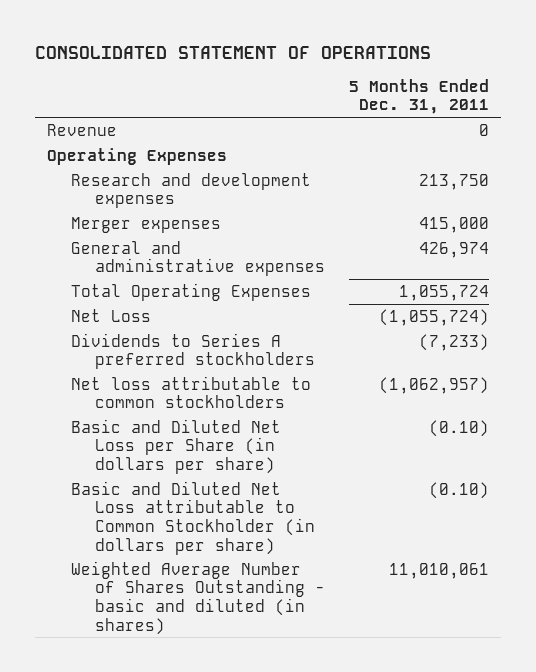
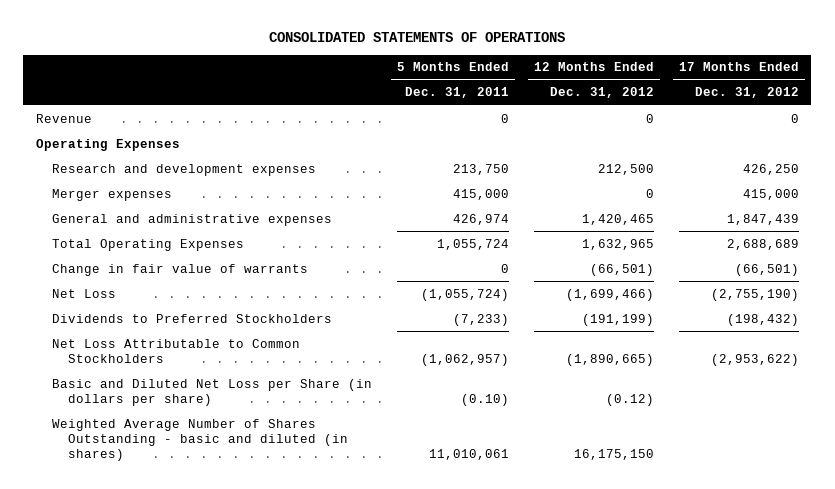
- CONSOLIDATED STATEMENT OF OPERATIONS
+ CONSOLIDATED STATEMENTS OF OPERATIONS
- | 5 Months Ended Dec. 31, 2011
+ | 5 Months Ended Dec. 31, 2011 | 12 Months Ended Dec. 31, 2012 | 17 Months Ended Dec. 31, 2012
+ Change in fair value of warrants | 0 | (66,501) | (66,501)
- Dividends to Series A preferred stockholders | (7,233)
- Net loss attributable to common stockholders | (1,062,957)
+ Dividends to Preferred Stockholders | (7,233) | (191,199) | (198,432)
+ Net Loss Attributable to Common Stockholders | (1,062,957) | (1,890,665) | (2,953,622)
- Basic and Diluted Net Loss attributable to Common Stockholder (in dollars per share) | (0.10)

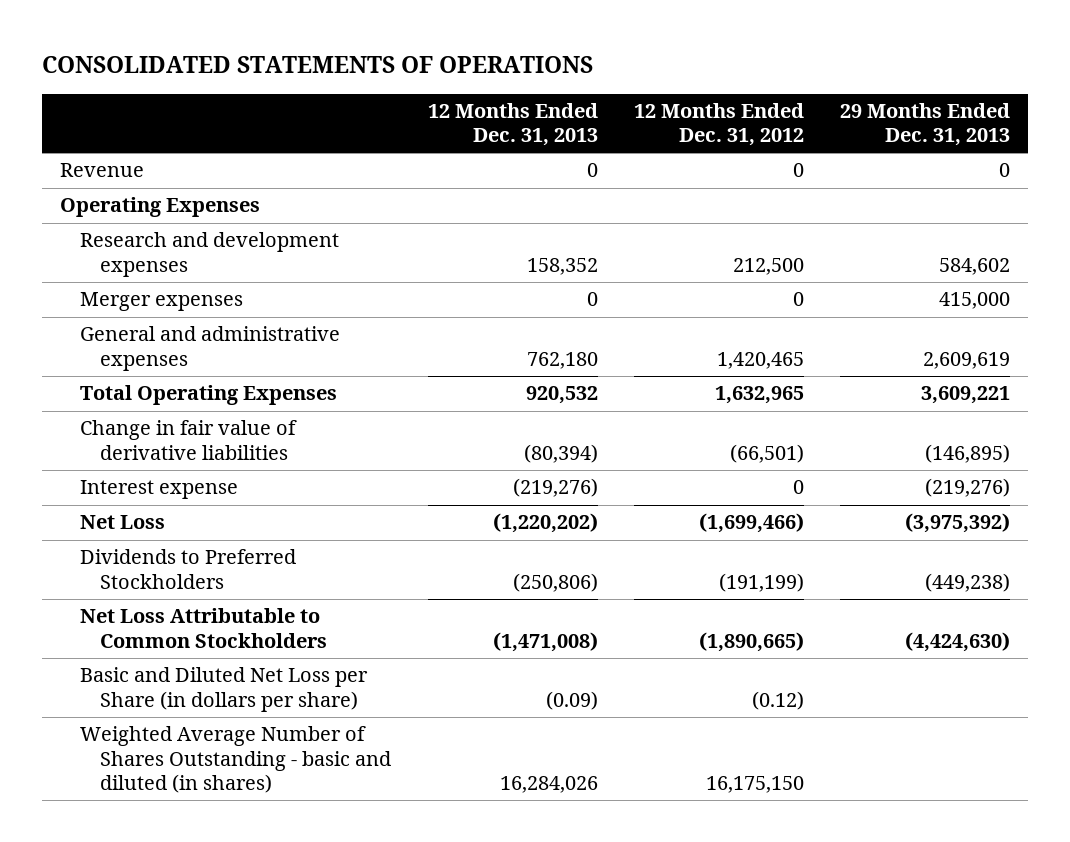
- | 5 Months Ended Dec. 31, 2011 | 12 Months Ended Dec. 31, 2012 | 17 Months Ended Dec. 31, 2012
+ | 12 Months Ended Dec. 31, 2013 | 12 Months Ended Dec. 31, 2012 | 29 Months Ended Dec. 31, 2013
- Change in fair value of warrants | 0 | (66,501) | (66,501)
+ Change in fair value of derivative liabilities | (80,394) | (66,501) | (146,895)
+ Interest expense | (219,276) | 0 | (219,276)

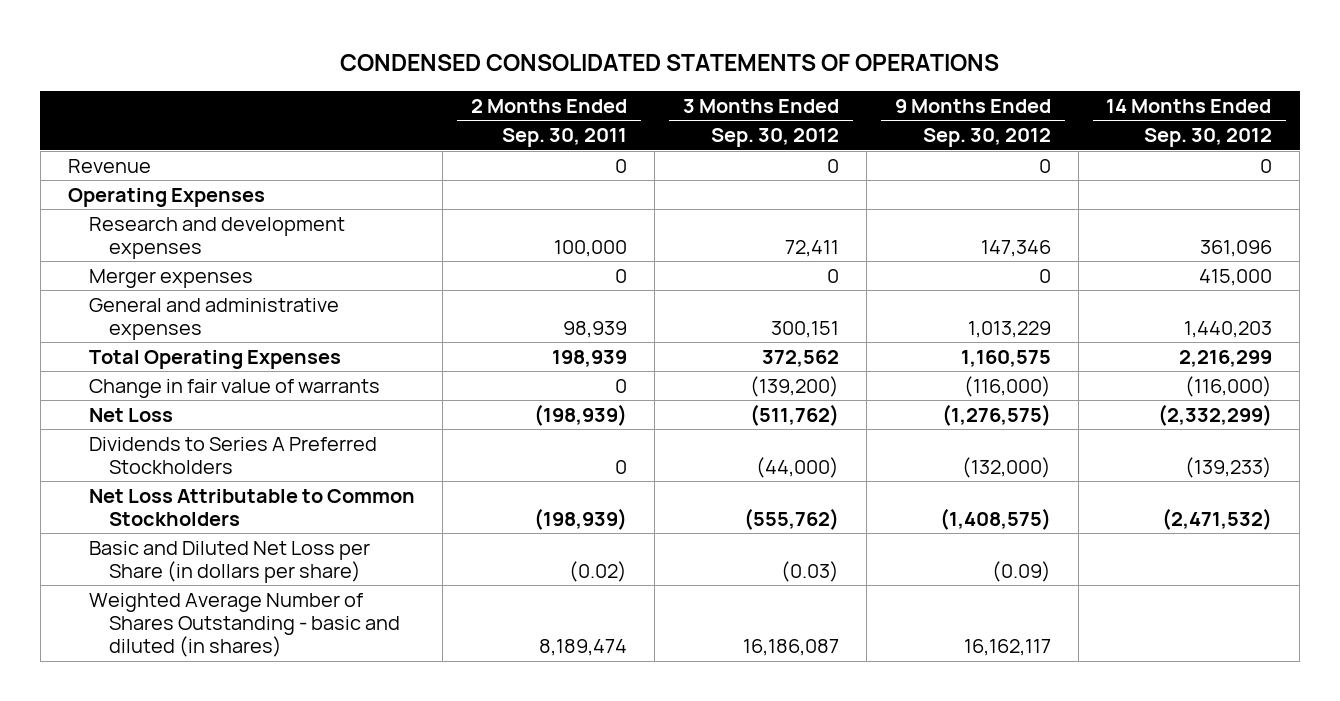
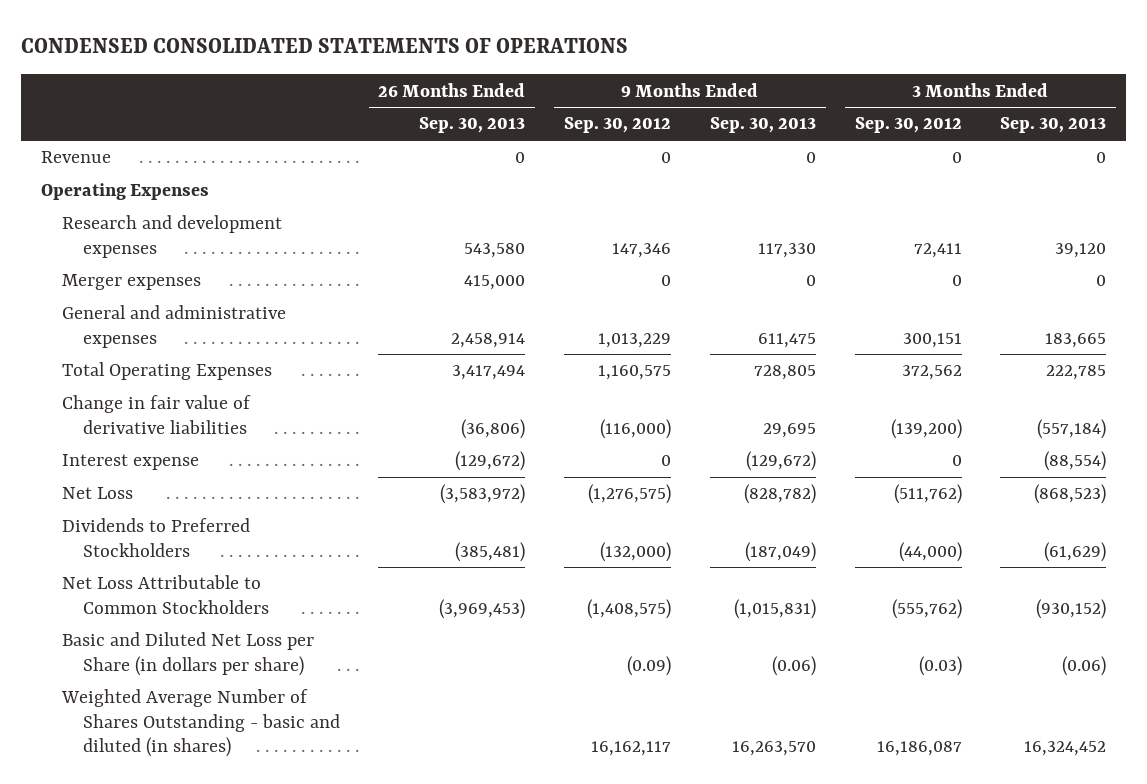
- | 2 Months Ended Sep. 30, 2011 | 3 Months Ended Sep. 30, 2012 | 9 Months Ended Sep. 30, 2012 | 14 Months Ended Sep. 30, 2012
+ | 26 Months Ended Sep. 30, 2013 | 9 Months Ended Sep. 30, 2012 | 9 Months Ended Sep. 30, 2013 | 3 Months Ended Sep. 30, 2012 | 3 Months Ended Sep. 30, 2013
- Change in fair value of warrants | 0 | (139,200) | (116,000) | (116,000)
+ Change in fair value of derivative liabilities | (36,806) | (116,000) | 29,695 | (139,200) | (557,184)
+ Interest expense | (129,672) | 0 | (129,672) | 0 | (88,554)
- Dividends to Series A Preferred Stockholders | 0 | (44,000) | (132,000) | (139,233)
+ Dividends to Preferred Stockholders | (385,481) | (132,000) | (187,049) | (44,000) | (61,629)

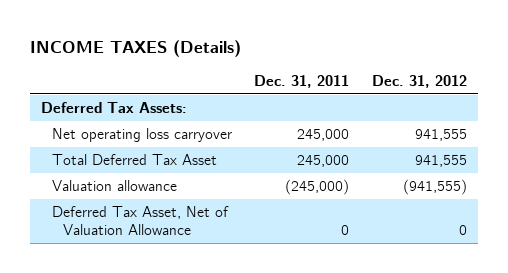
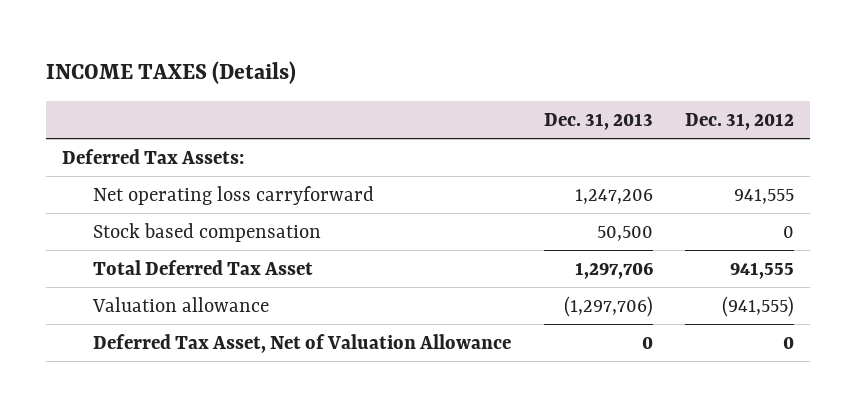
- | Dec. 31, 2011 | Dec. 31, 2012
+ | Dec. 31, 2013 | Dec. 31, 2012
- Net operating loss carryover | 245,000 | 941,555
+ Net operating loss carryforward | 1,247,206 | 941,555
+ Stock based compensation | 50,500 | 0

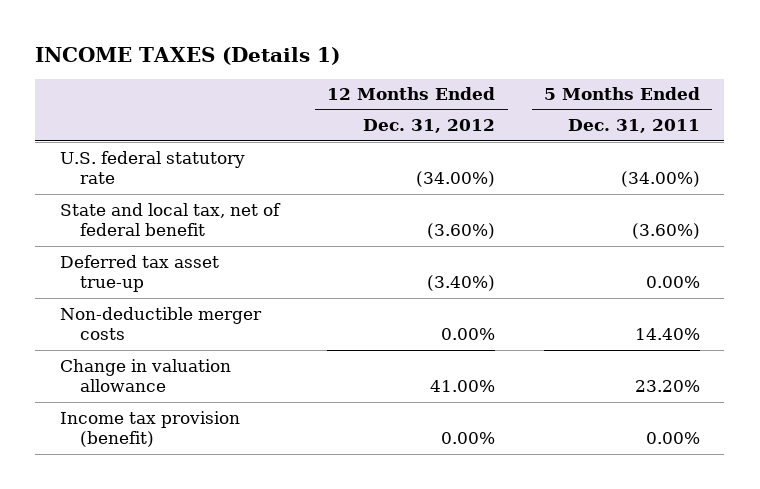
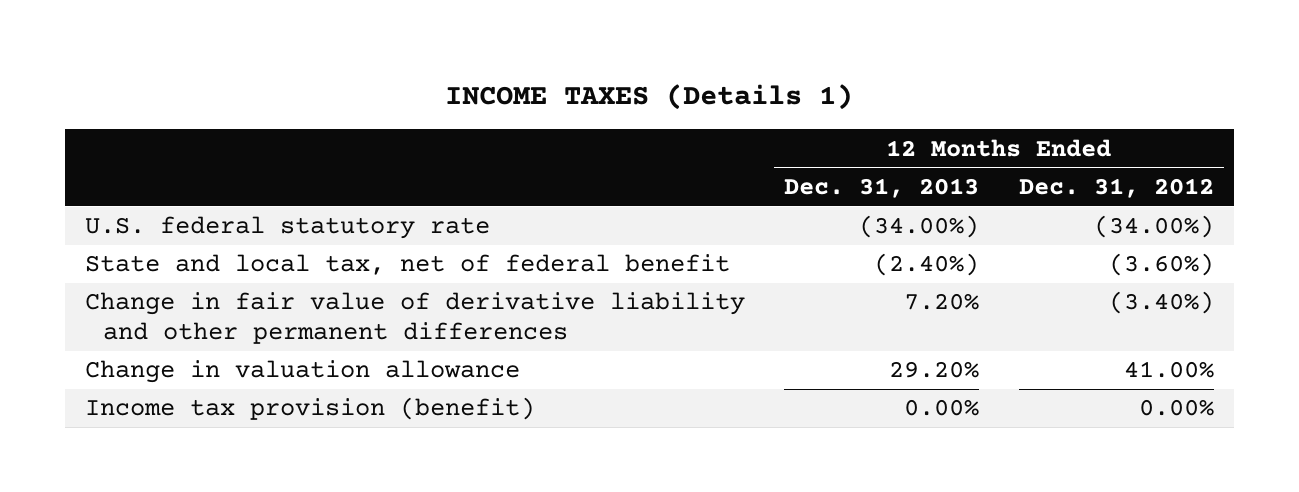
- | 12 Months Ended Dec. 31, 2012 | 5 Months Ended Dec. 31, 2011
+ | 12 Months Ended Dec. 31, 2013 | 12 Months Ended Dec. 31, 2012
- Deferred tax asset true-up | (3.40%) | 0.00%
- Non-deductible merger costs | 0.00% | 14.40%
+ Change in fair value of derivative liability and other permanent differences | 7.20% | (3.40%)

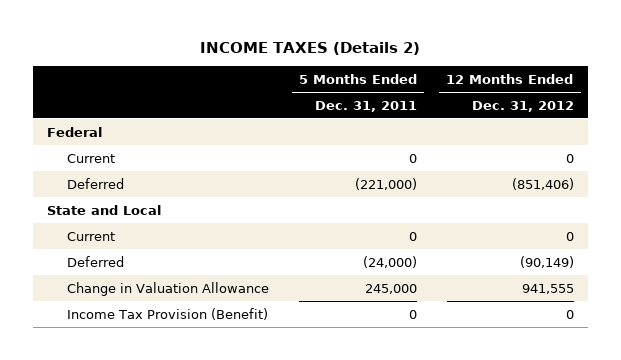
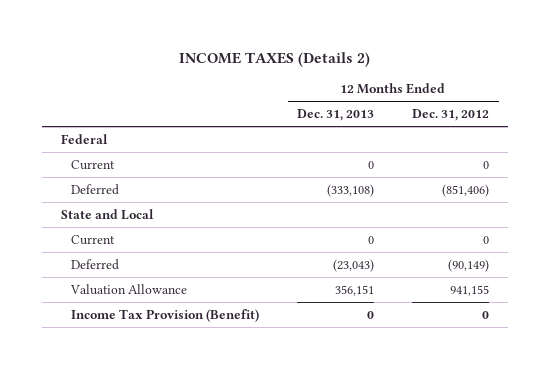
- | 5 Months Ended Dec. 31, 2011 | 12 Months Ended Dec. 31, 2012
+ | 12 Months Ended Dec. 31, 2013 | 12 Months Ended Dec. 31, 2012
- Change in Valuation Allowance | 245,000 | 941,555
+ Valuation Allowance | 356,151 | 941,155

